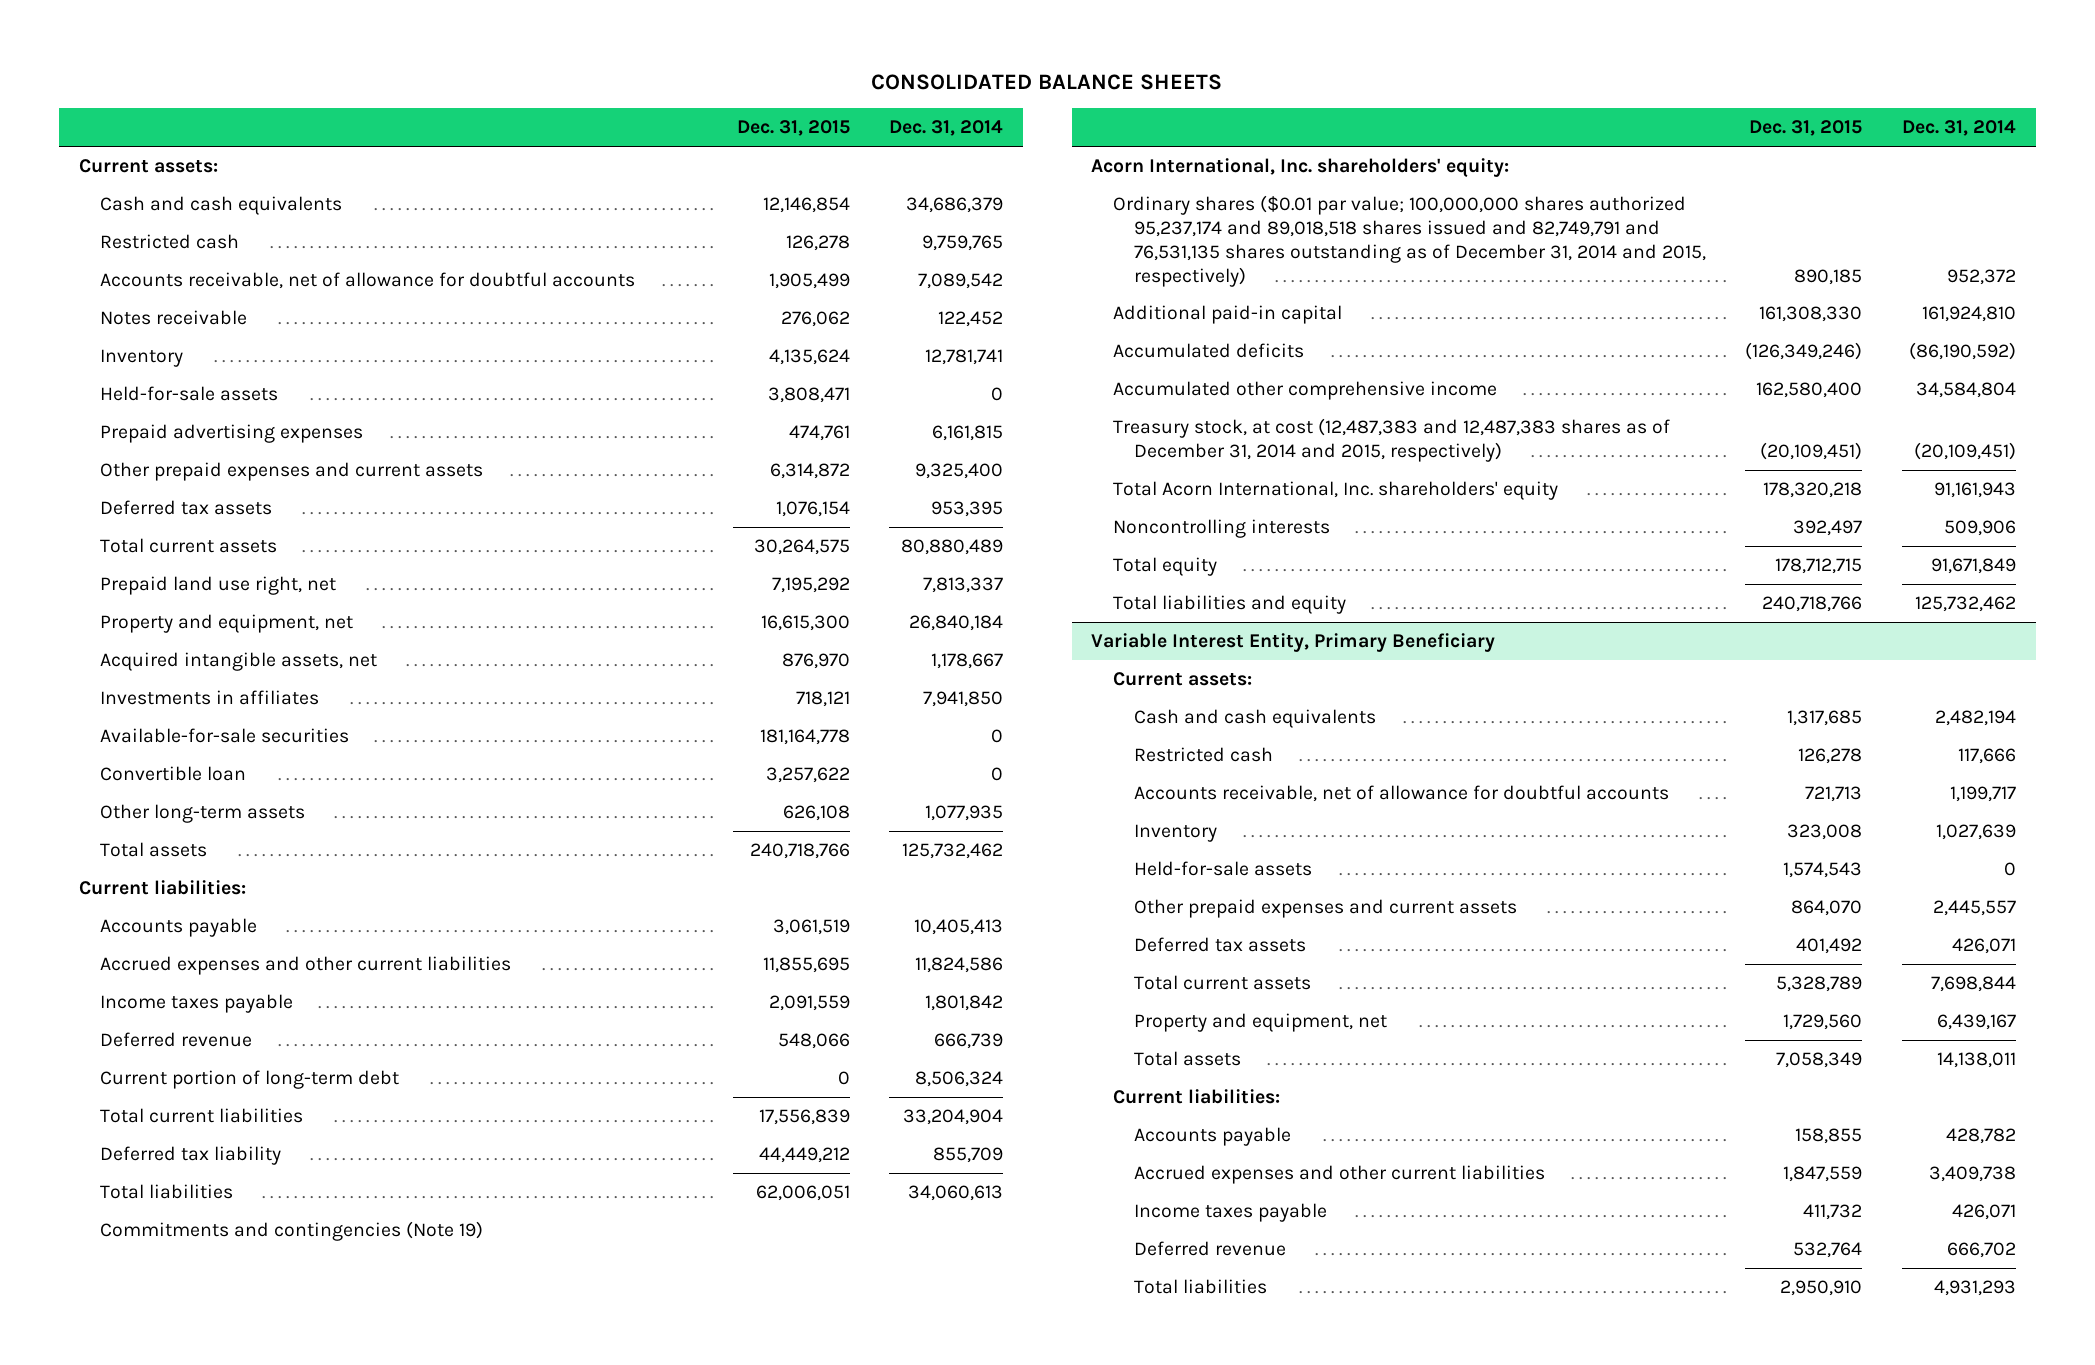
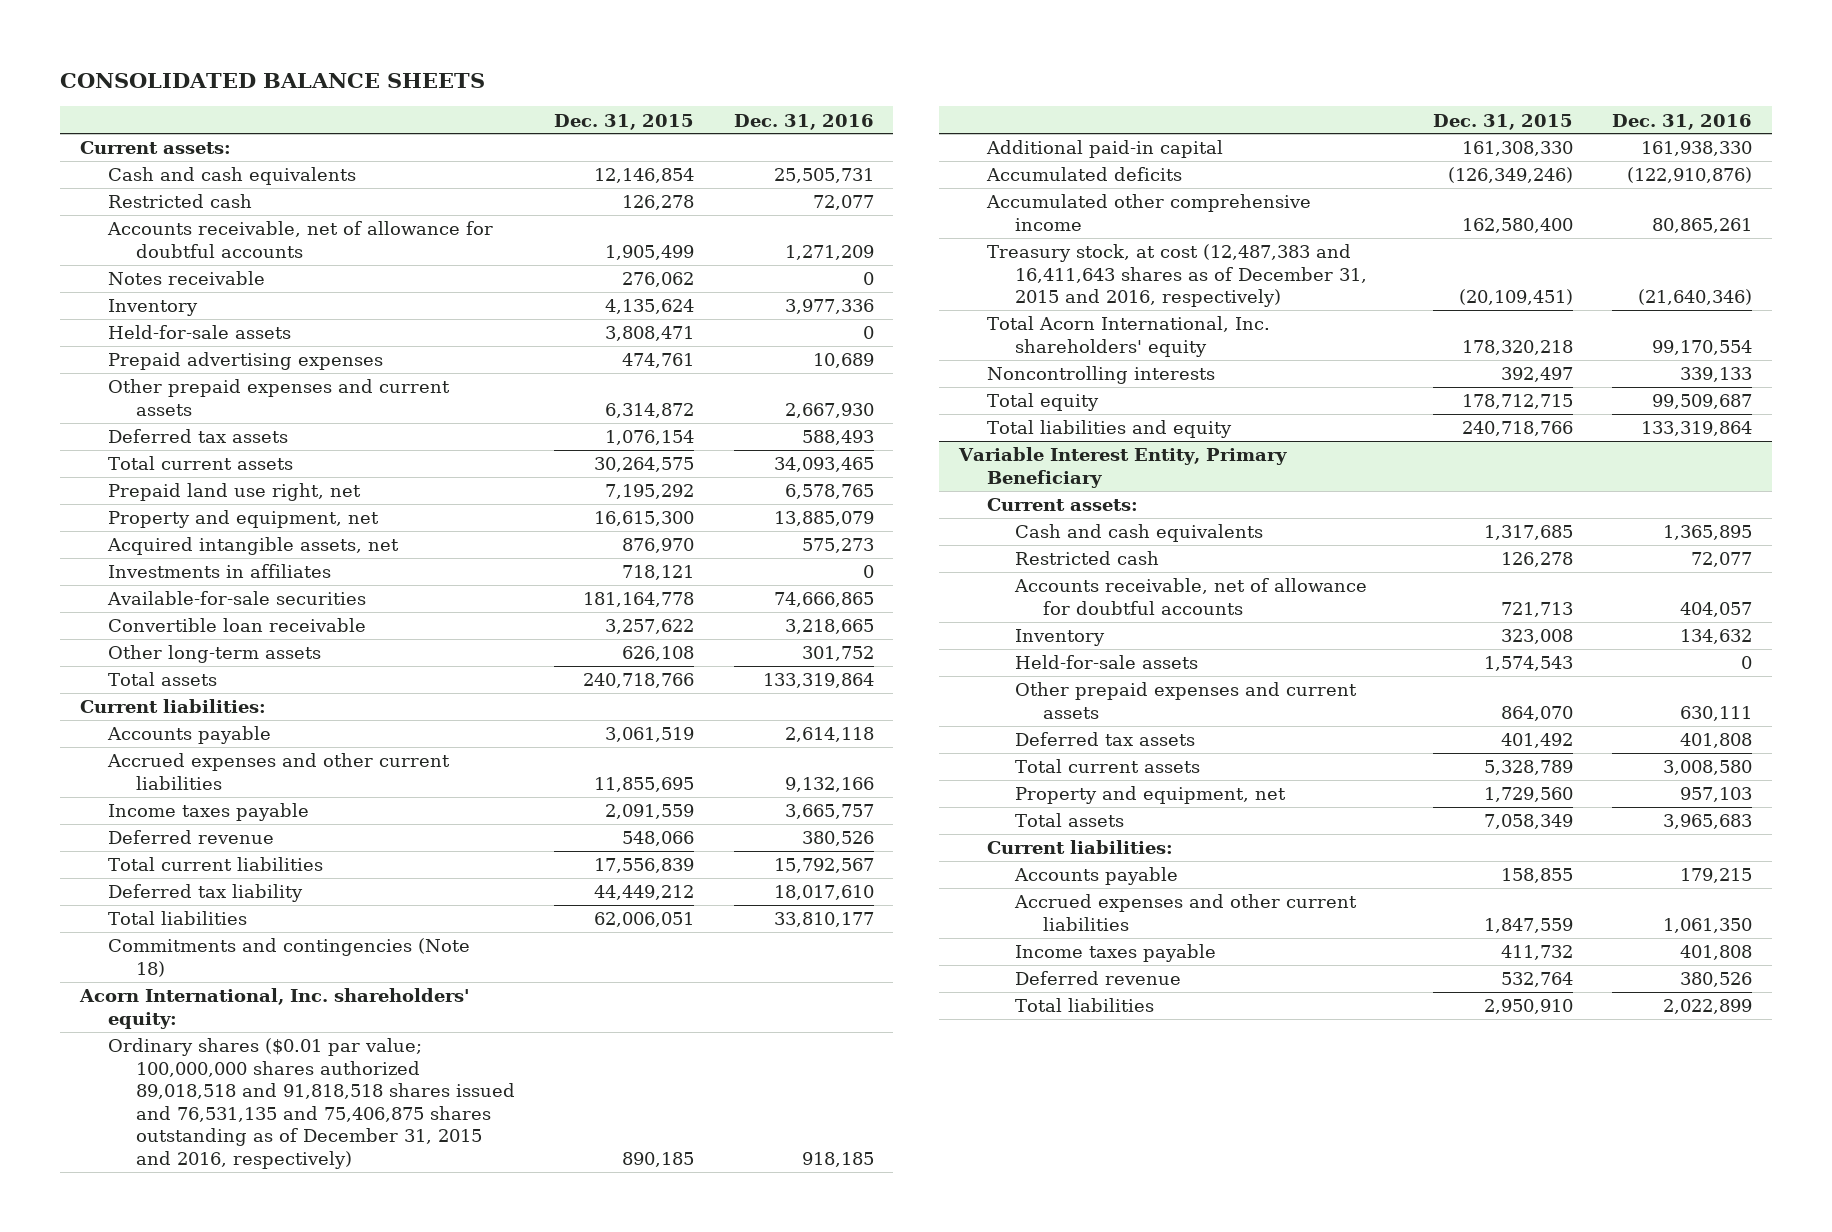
- | Dec. 31, 2015 | Dec. 31, 2014
+ | Dec. 31, 2015 | Dec. 31, 2016
- Convertible loan | 3,257,622 | 0
+ Convertible loan receivable | 3,257,622 | 3,218,665
- Current portion of long-term debt | 0 | 8,506,324
- Commitments and contingencies (Note 19)
+ Commitments and contingencies (Note 18)
- Ordinary shares ($0.01 par value; 100,000,000 shares authorized 95,237,174 and 89,018,518 shares issued and 82,749,791 and 76,531,135 shares outstanding as of December 31, 2014 and 2015, respectively) | 890,185 | 952,372
+ Ordinary shares ($0.01 par value; 100,000,000 shares authorized 89,018,518 and 91,818,518 shares issued and 76,531,135 and 75,406,875 shares outstanding as of December 31, 2015 and 2016, respectively) | 890,185 | 918,185
- Treasury stock, at cost (12,487,383 and 12,487,383 shares as of December 31, 2014 and 2015, respectively) | (20,109,451) | (20,109,451)
+ Treasury stock, at cost (12,487,383 and 16,411,643 shares as of December 31, 2015 and 2016, respectively) | (20,109,451) | (21,640,346)

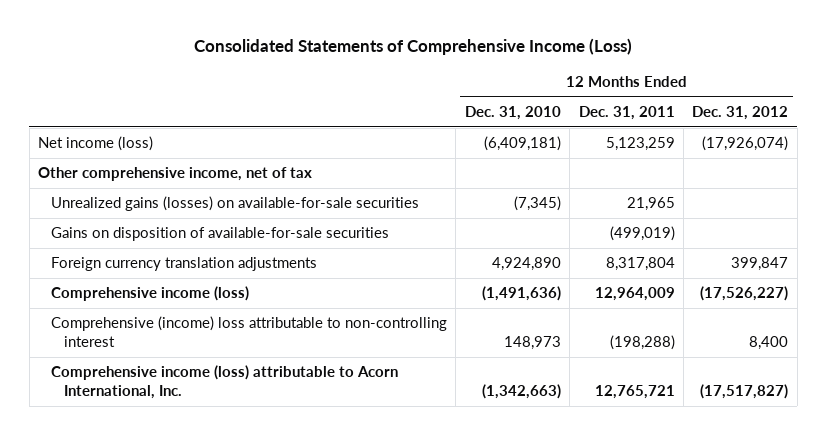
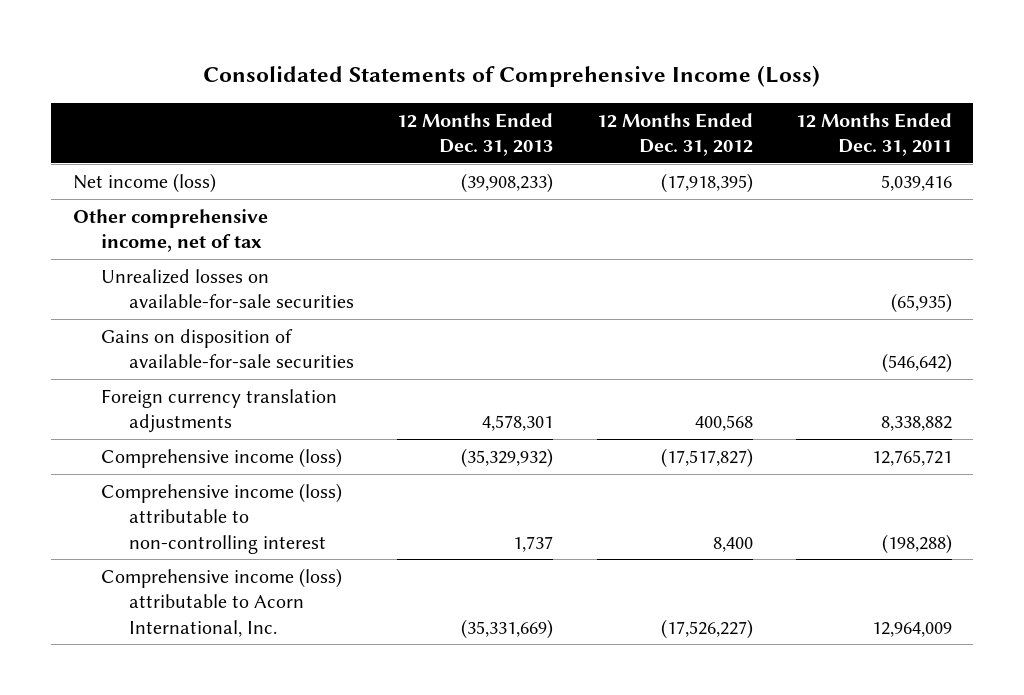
- | 12 Months Ended Dec. 31, 2010 | 12 Months Ended Dec. 31, 2011 | 12 Months Ended Dec. 31, 2012
+ | 12 Months Ended Dec. 31, 2013 | 12 Months Ended Dec. 31, 2012 | 12 Months Ended Dec. 31, 2011
- Net income (loss) | (6,409,181) | 5,123,259 | (17,926,074)
+ Net income (loss) | (39,908,233) | (17,918,395) | 5,039,416
- Unrealized gains (losses) on available-for-sale securities | (7,345) | 21,965 |
- Gains on disposition of available-for-sale securities | | (499,019) |
- Foreign currency translation adjustments | 4,924,890 | 8,317,804 | 399,847
- Comprehensive income (loss) | (1,491,636) | 12,964,009 | (17,526,227)
- Comprehensive (income) loss attributable to non-controlling interest | 148,973 | (198,288) | 8,400
- Comprehensive income (loss) attributable to Acorn International, Inc. | (1,342,663) | 12,765,721 | (17,517,827)
+ Unrealized losses on available-for-sale securities | | | (65,935)
+ Gains on disposition of available-for-sale securities | | | (546,642)
+ Foreign currency translation adjustments | 4,578,301 | 400,568 | 8,338,882
+ Comprehensive income (loss) | (35,329,932) | (17,517,827) | 12,765,721
+ Comprehensive income (loss) attributable to non-controlling interest | 1,737 | 8,400 | (198,288)
+ Comprehensive income (loss) attributable to Acorn International, Inc. | (35,331,669) | (17,526,227) | 12,964,009

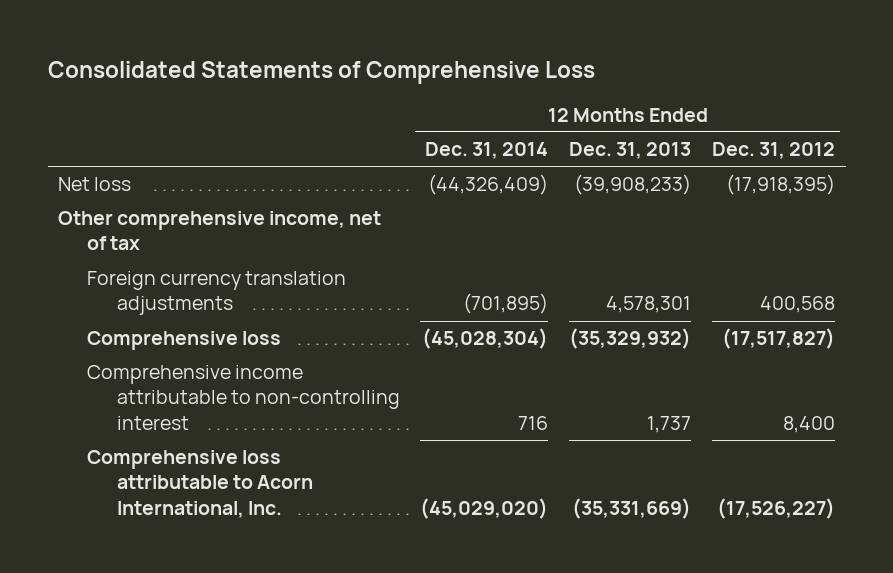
- Consolidated Statements of Comprehensive Income (Loss)
+ Consolidated Statements of Comprehensive Loss
- | 12 Months Ended Dec. 31, 2013 | 12 Months Ended Dec. 31, 2012 | 12 Months Ended Dec. 31, 2011
+ | 12 Months Ended Dec. 31, 2014 | 12 Months Ended Dec. 31, 2013 | 12 Months Ended Dec. 31, 2012
- Net income (loss) | (39,908,233) | (17,918,395) | 5,039,416
+ Net loss | (44,326,409) | (39,908,233) | (17,918,395)
- Unrealized losses on available-for-sale securities | | | (65,935)
- Gains on disposition of available-for-sale securities | | | (546,642)
- Comprehensive income (loss) | (35,329,932) | (17,517,827) | 12,765,721
- Comprehensive income (loss) attributable to non-controlling interest | 1,737 | 8,400 | (198,288)
- Comprehensive income (loss) attributable to Acorn International, Inc. | (35,331,669) | (17,526,227) | 12,964,009
+ Comprehensive loss | (45,028,304) | (35,329,932) | (17,517,827)
+ Comprehensive income attributable to non-controlling interest | 716 | 1,737 | 8,400
+ Comprehensive loss attributable to Acorn International, Inc. | (45,029,020) | (35,331,669) | (17,526,227)

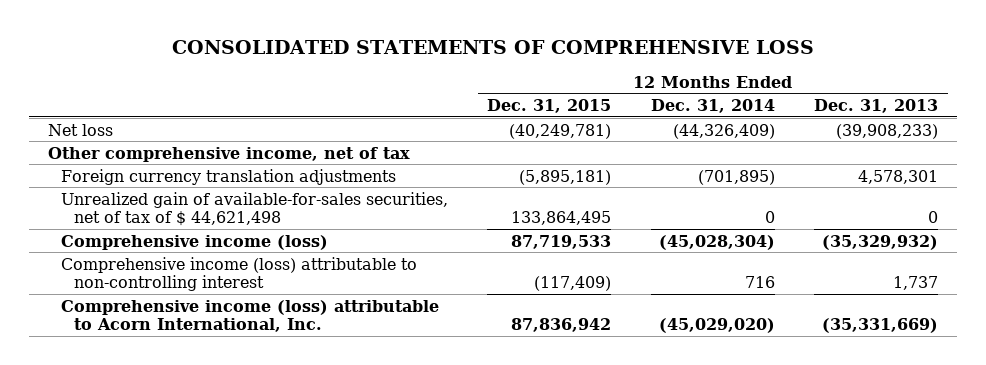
- Consolidated Statements of Comprehensive Loss
+ CONSOLIDATED STATEMENTS OF COMPREHENSIVE LOSS
- | 12 Months Ended Dec. 31, 2014 | 12 Months Ended Dec. 31, 2013 | 12 Months Ended Dec. 31, 2012
+ | 12 Months Ended Dec. 31, 2015 | 12 Months Ended Dec. 31, 2014 | 12 Months Ended Dec. 31, 2013
- Comprehensive loss | (45,028,304) | (35,329,932) | (17,517,827)
- Comprehensive income attributable to non-controlling interest | 716 | 1,737 | 8,400
- Comprehensive loss attributable to Acorn International, Inc. | (45,029,020) | (35,331,669) | (17,526,227)
+ Unrealized gain of available-for-sales securities, net of tax of $ 44,621,498 | 133,864,495 | 0 | 0
+ Comprehensive income (loss) | 87,719,533 | (45,028,304) | (35,329,932)
+ Comprehensive income (loss) attributable to non-controlling interest | (117,409) | 716 | 1,737
+ Comprehensive income (loss) attributable to Acorn International, Inc. | 87,836,942 | (45,029,020) | (35,331,669)

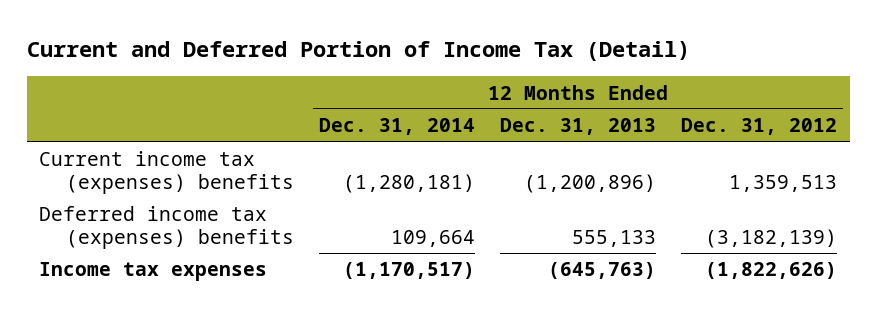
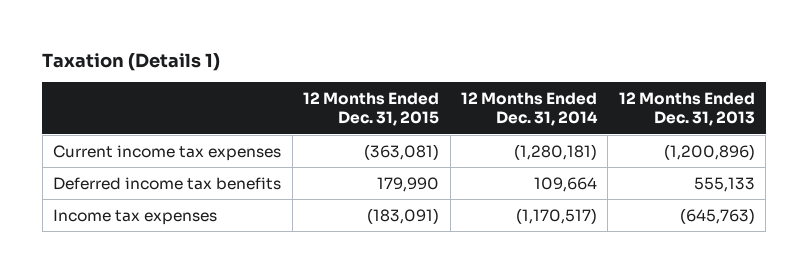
- Current and Deferred Portion of Income Tax (Detail)
+ Taxation (Details 1)
- | 12 Months Ended Dec. 31, 2014 | 12 Months Ended Dec. 31, 2013 | 12 Months Ended Dec. 31, 2012
+ | 12 Months Ended Dec. 31, 2015 | 12 Months Ended Dec. 31, 2014 | 12 Months Ended Dec. 31, 2013
- Current income tax (expenses) benefits | (1,280,181) | (1,200,896) | 1,359,513
- Deferred income tax (expenses) benefits | 109,664 | 555,133 | (3,182,139)
+ Current income tax expenses | (363,081) | (1,280,181) | (1,200,896)
+ Deferred income tax benefits | 179,990 | 109,664 | 555,133

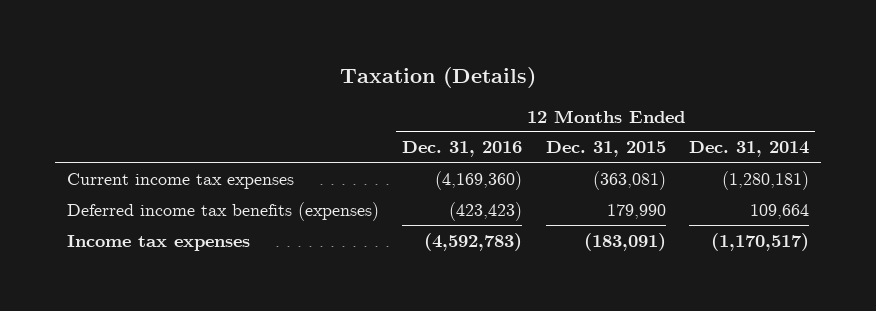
- Taxation (Details 1)
+ Taxation (Details)
- | 12 Months Ended Dec. 31, 2015 | 12 Months Ended Dec. 31, 2014 | 12 Months Ended Dec. 31, 2013
+ | 12 Months Ended Dec. 31, 2016 | 12 Months Ended Dec. 31, 2015 | 12 Months Ended Dec. 31, 2014
- Deferred income tax benefits | 179,990 | 109,664 | 555,133
+ Deferred income tax benefits (expenses) | (423,423) | 179,990 | 109,664

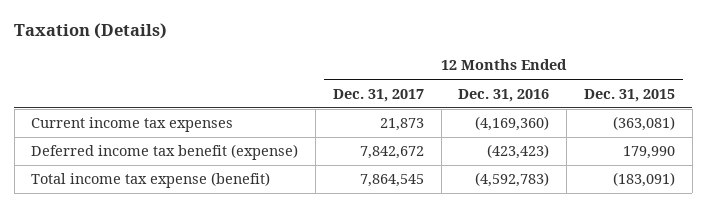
- | 12 Months Ended Dec. 31, 2016 | 12 Months Ended Dec. 31, 2015 | 12 Months Ended Dec. 31, 2014
+ | 12 Months Ended Dec. 31, 2017 | 12 Months Ended Dec. 31, 2016 | 12 Months Ended Dec. 31, 2015
- Deferred income tax benefits (expenses) | (423,423) | 179,990 | 109,664
- Income tax expenses | (4,592,783) | (183,091) | (1,170,517)
+ Deferred income tax benefit (expense) | 7,842,672 | (423,423) | 179,990
+ Total income tax expense (benefit) | 7,864,545 | (4,592,783) | (183,091)

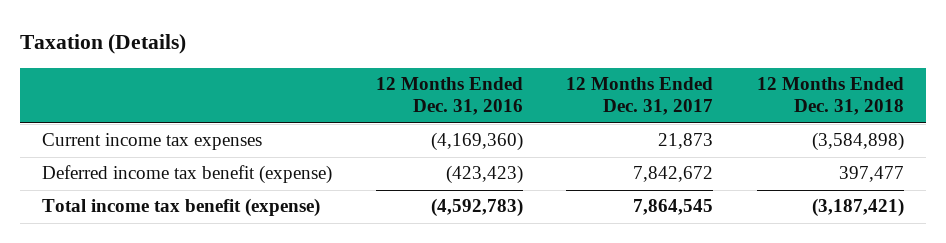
- | 12 Months Ended Dec. 31, 2017 | 12 Months Ended Dec. 31, 2016 | 12 Months Ended Dec. 31, 2015
+ | 12 Months Ended Dec. 31, 2016 | 12 Months Ended Dec. 31, 2017 | 12 Months Ended Dec. 31, 2018
- Total income tax expense (benefit) | 7,864,545 | (4,592,783) | (183,091)
+ Total income tax benefit (expense) | (4,592,783) | 7,864,545 | (3,187,421)

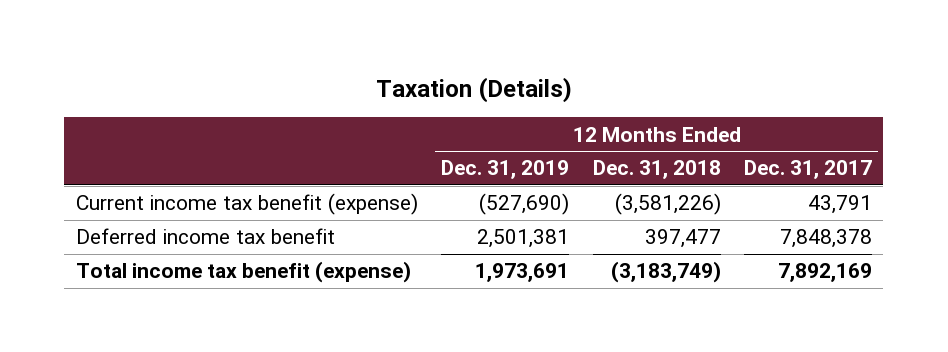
- | 12 Months Ended Dec. 31, 2016 | 12 Months Ended Dec. 31, 2017 | 12 Months Ended Dec. 31, 2018
+ | 12 Months Ended Dec. 31, 2019 | 12 Months Ended Dec. 31, 2018 | 12 Months Ended Dec. 31, 2017
- Current income tax expenses | (4,169,360) | 21,873 | (3,584,898)
- Deferred income tax benefit (expense) | (423,423) | 7,842,672 | 397,477
- Total income tax benefit (expense) | (4,592,783) | 7,864,545 | (3,187,421)
+ Current income tax benefit (expense) | (527,690) | (3,581,226) | 43,791
+ Deferred income tax benefit | 2,501,381 | 397,477 | 7,848,378
+ Total income tax benefit (expense) | 1,973,691 | (3,183,749) | 7,892,169

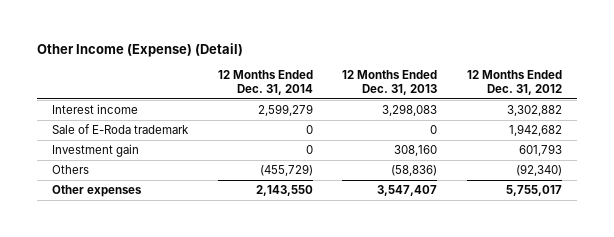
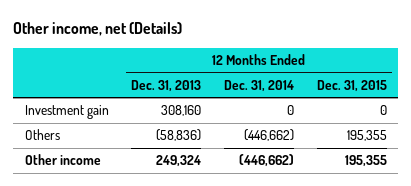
- Other Income (Expense) (Detail)
+ Other income, net (Details)
- | 12 Months Ended Dec. 31, 2014 | 12 Months Ended Dec. 31, 2013 | 12 Months Ended Dec. 31, 2012
+ | 12 Months Ended Dec. 31, 2013 | 12 Months Ended Dec. 31, 2014 | 12 Months Ended Dec. 31, 2015
- Interest income | 2,599,279 | 3,298,083 | 3,302,882
- Sale of E-Roda trademark | 0 | 0 | 1,942,682
- Others | (455,729) | (58,836) | (92,340)
- Other expenses | 2,143,550 | 3,547,407 | 5,755,017
+ Others | (58,836) | (446,662) | 195,355
+ Other income | 249,324 | (446,662) | 195,355

